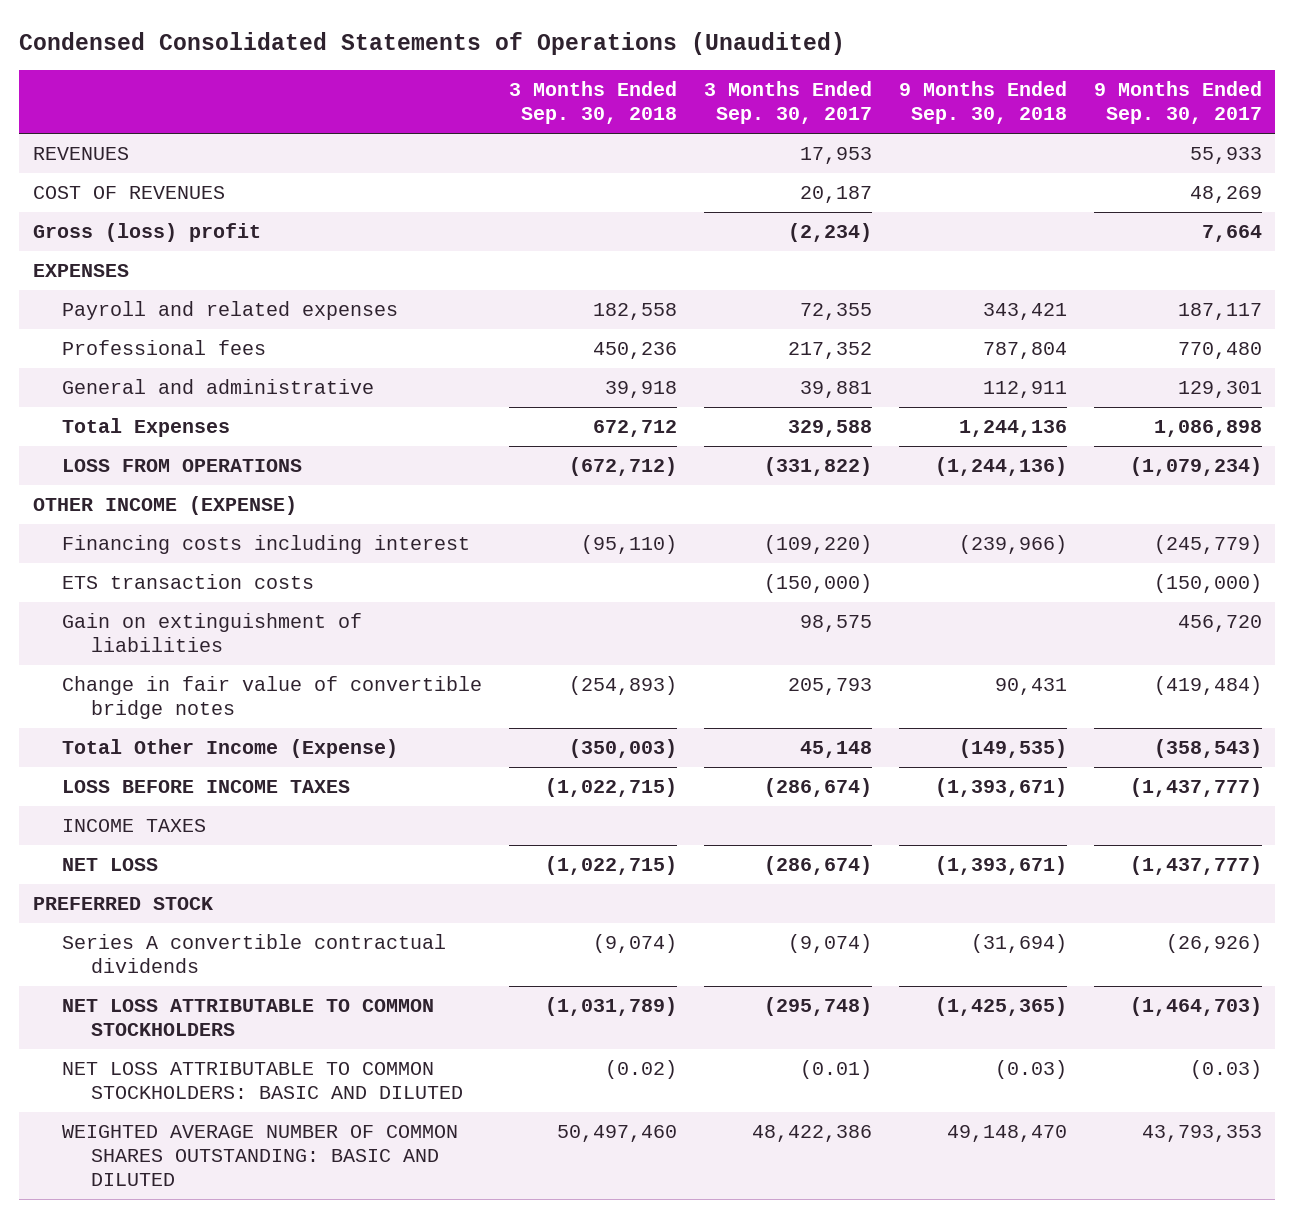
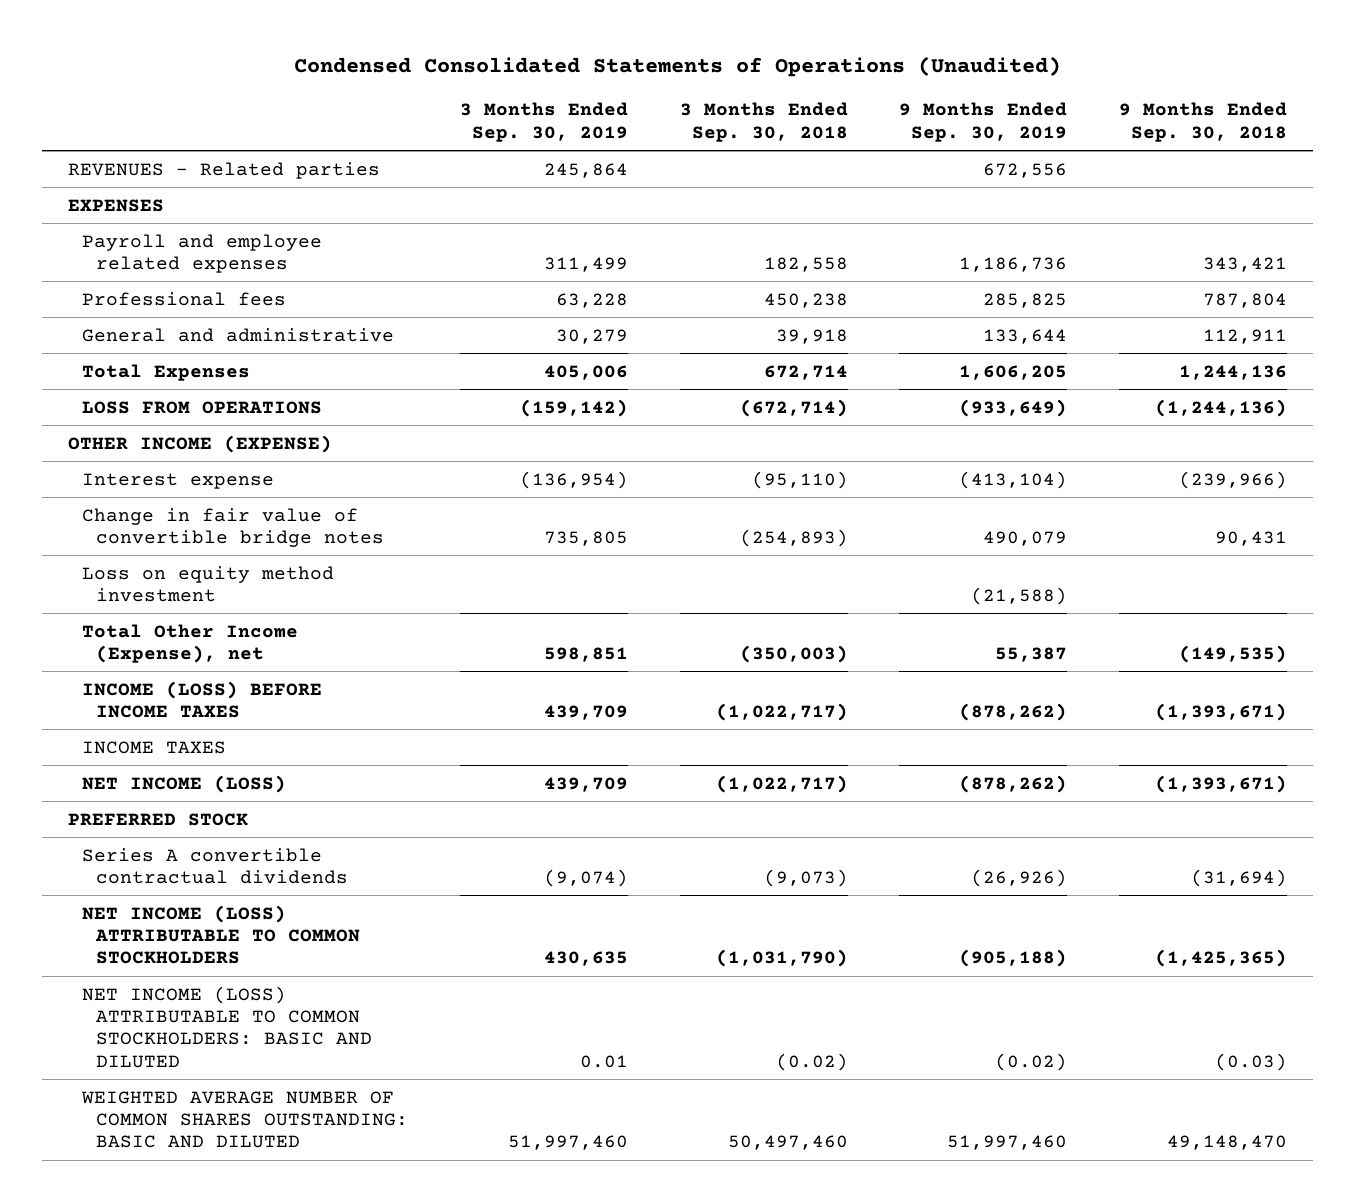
- | 3 Months Ended Sep. 30, 2018 | 3 Months Ended Sep. 30, 2017 | 9 Months Ended Sep. 30, 2018 | 9 Months Ended Sep. 30, 2017
+ | 3 Months Ended Sep. 30, 2019 | 3 Months Ended Sep. 30, 2018 | 9 Months Ended Sep. 30, 2019 | 9 Months Ended Sep. 30, 2018
- REVENUES | | 17,953 | | 55,933
- COST OF REVENUES | | 20,187 | | 48,269
- Gross (loss) profit | | (2,234) | | 7,664
+ REVENUES - Related parties | 245,864 | | 672,556 |
- Payroll and related expenses | 182,558 | 72,355 | 343,421 | 187,117
- Professional fees | 450,236 | 217,352 | 787,804 | 770,480
+ Payroll and employee related expenses | 311,499 | 182,558 | 1,186,736 | 343,421
+ Professional fees | 63,228 | 450,238 | 285,825 | 787,804
- Total Expenses | 672,712 | 329,588 | 1,244,136 | 1,086,898
- LOSS FROM OPERATIONS | (672,712) | (331,822) | (1,244,136) | (1,079,234)
+ Total Expenses | 405,006 | 672,714 | 1,606,205 | 1,244,136
+ LOSS FROM OPERATIONS | (159,142) | (672,714) | (933,649) | (1,244,136)
- Financing costs including interest | (95,110) | (109,220) | (239,966) | (245,779)
- ETS transaction costs | | (150,000) | | (150,000)
- Gain on extinguishment of liabilities | | 98,575 | | 456,720
+ Interest expense | (136,954) | (95,110) | (413,104) | (239,966)
- Total Other Income (Expense) | (350,003) | 45,148 | (149,535) | (358,543)
- LOSS BEFORE INCOME TAXES | (1,022,715) | (286,674) | (1,393,671) | (1,437,777)
+ Loss on equity method investment | | | (21,588) |
+ Total Other Income (Expense), net | 598,851 | (350,003) | 55,387 | (149,535)
+ INCOME (LOSS) BEFORE INCOME TAXES | 439,709 | (1,022,717) | (878,262) | (1,393,671)
- NET LOSS | (1,022,715) | (286,674) | (1,393,671) | (1,437,777)
+ NET INCOME (LOSS) | 439,709 | (1,022,717) | (878,262) | (1,393,671)
- Series A convertible contractual dividends | (9,074) | (9,074) | (31,694) | (26,926)
- NET LOSS ATTRIBUTABLE TO COMMON STOCKHOLDERS | (1,031,789) | (295,748) | (1,425,365) | (1,464,703)
- NET LOSS ATTRIBUTABLE TO COMMON STOCKHOLDERS: BASIC AND DILUTED | (0.02) | (0.01) | (0.03) | (0.03)
+ Series A convertible contractual dividends | (9,074) | (9,073) | (26,926) | (31,694)
+ NET INCOME (LOSS) ATTRIBUTABLE TO COMMON STOCKHOLDERS | 430,635 | (1,031,790) | (905,188) | (1,425,365)
+ NET INCOME (LOSS) ATTRIBUTABLE TO COMMON STOCKHOLDERS: BASIC AND DILUTED | 0.01 | (0.02) | (0.02) | (0.03)

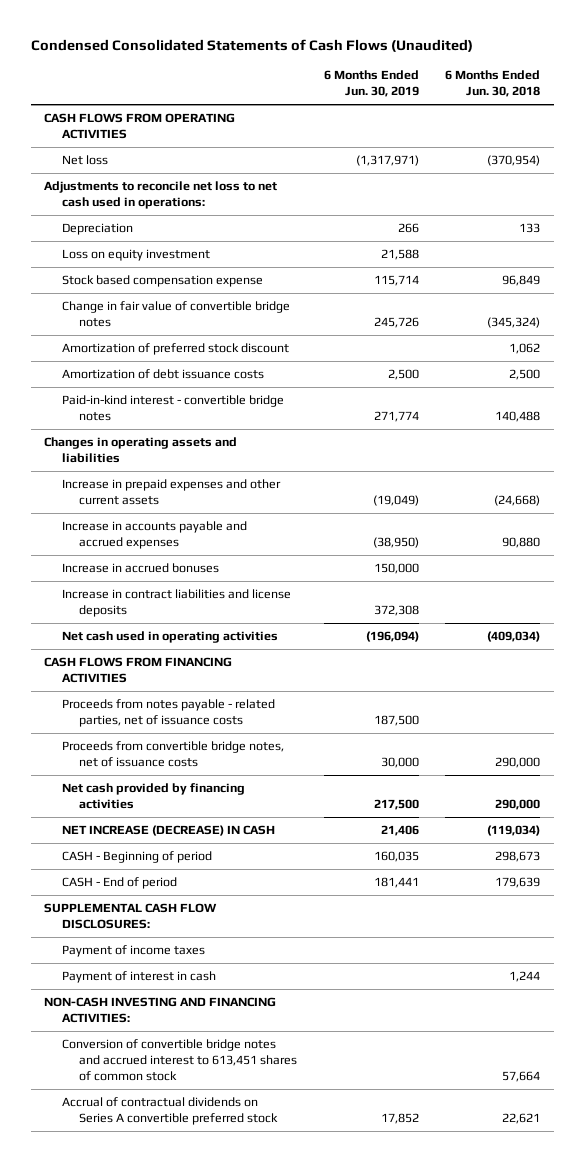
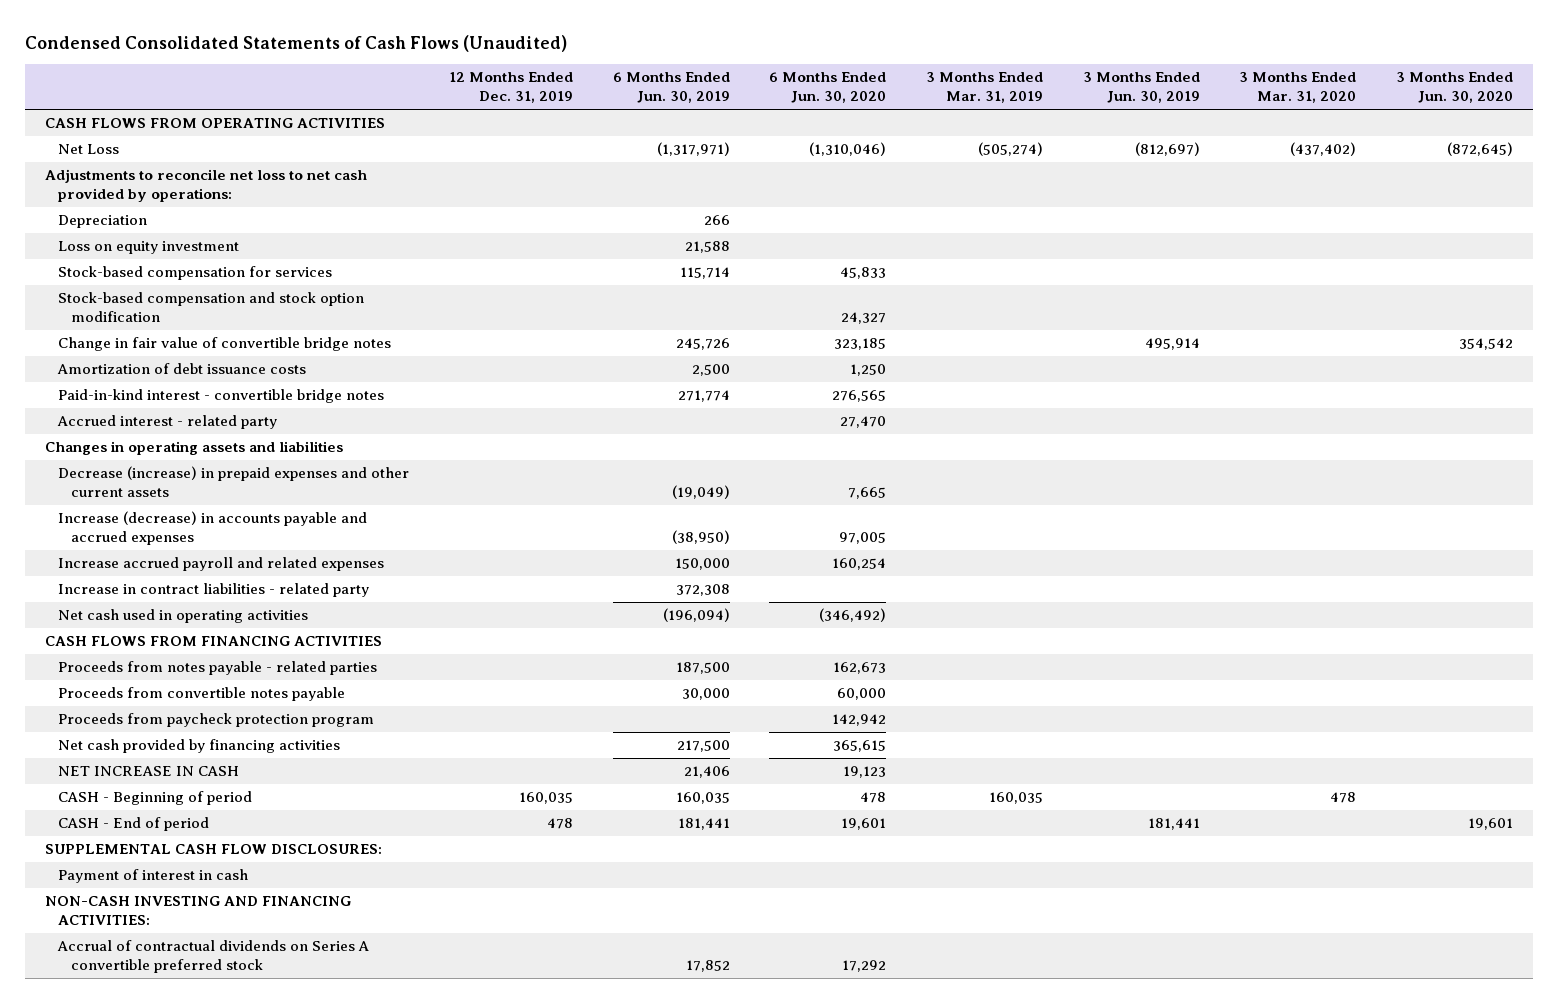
- | 6 Months Ended Jun. 30, 2019 | 6 Months Ended Jun. 30, 2018
+ | 12 Months Ended Dec. 31, 2019 | 6 Months Ended Jun. 30, 2019 | 6 Months Ended Jun. 30, 2020 | 3 Months Ended Mar. 31, 2019 | 3 Months Ended Jun. 30, 2019 | 3 Months Ended Mar. 31, 2020 | 3 Months Ended Jun. 30, 2020
- Net loss | (1,317,971) | (370,954)
- Adjustments to reconcile net loss to net cash used in operations:
+ Net Loss | | (1,317,971) | (1,310,046) | (505,274) | (812,697) | (437,402) | (872,645)
+ Adjustments to reconcile net loss to net cash provided by operations:
- Stock based compensation expense | 115,714 | 96,849
+ Stock-based compensation for services | | 115,714 | 45,833 | | | |
+ Stock-based compensation and stock option modification | | | 24,327 | | | |
- Amortization of preferred stock discount | | 1,062
+ Accrued interest - related party | | | 27,470 | | | |
- Increase in prepaid expenses and other current assets | (19,049) | (24,668)
- Increase in accounts payable and accrued expenses | (38,950) | 90,880
- Increase in accrued bonuses | 150,000 |
- Increase in contract liabilities and license deposits | 372,308 |
+ Decrease (increase) in prepaid expenses and other current assets | | (19,049) | 7,665 | | | |
+ Increase (decrease) in accounts payable and accrued expenses | | (38,950) | 97,005 | | | |
+ Increase accrued payroll and related expenses | | 150,000 | 160,254 | | | |
+ Increase in contract liabilities - related party | | 372,308 | | | | |
- Proceeds from notes payable - related parties, net of issuance costs | 187,500 |
- Proceeds from convertible bridge notes, net of issuance costs | 30,000 | 290,000
+ Proceeds from notes payable - related parties | | 187,500 | 162,673 | | | |
+ Proceeds from convertible notes payable | | 30,000 | 60,000 | | | |
+ Proceeds from paycheck protection program | | | 142,942 | | | |
- NET INCREASE (DECREASE) IN CASH | 21,406 | (119,034)
+ NET INCREASE IN CASH | | 21,406 | 19,123 | | | |
- Payment of income taxes
- Conversion of convertible bridge notes and accrued interest to 613,451 shares of common stock | | 57,664

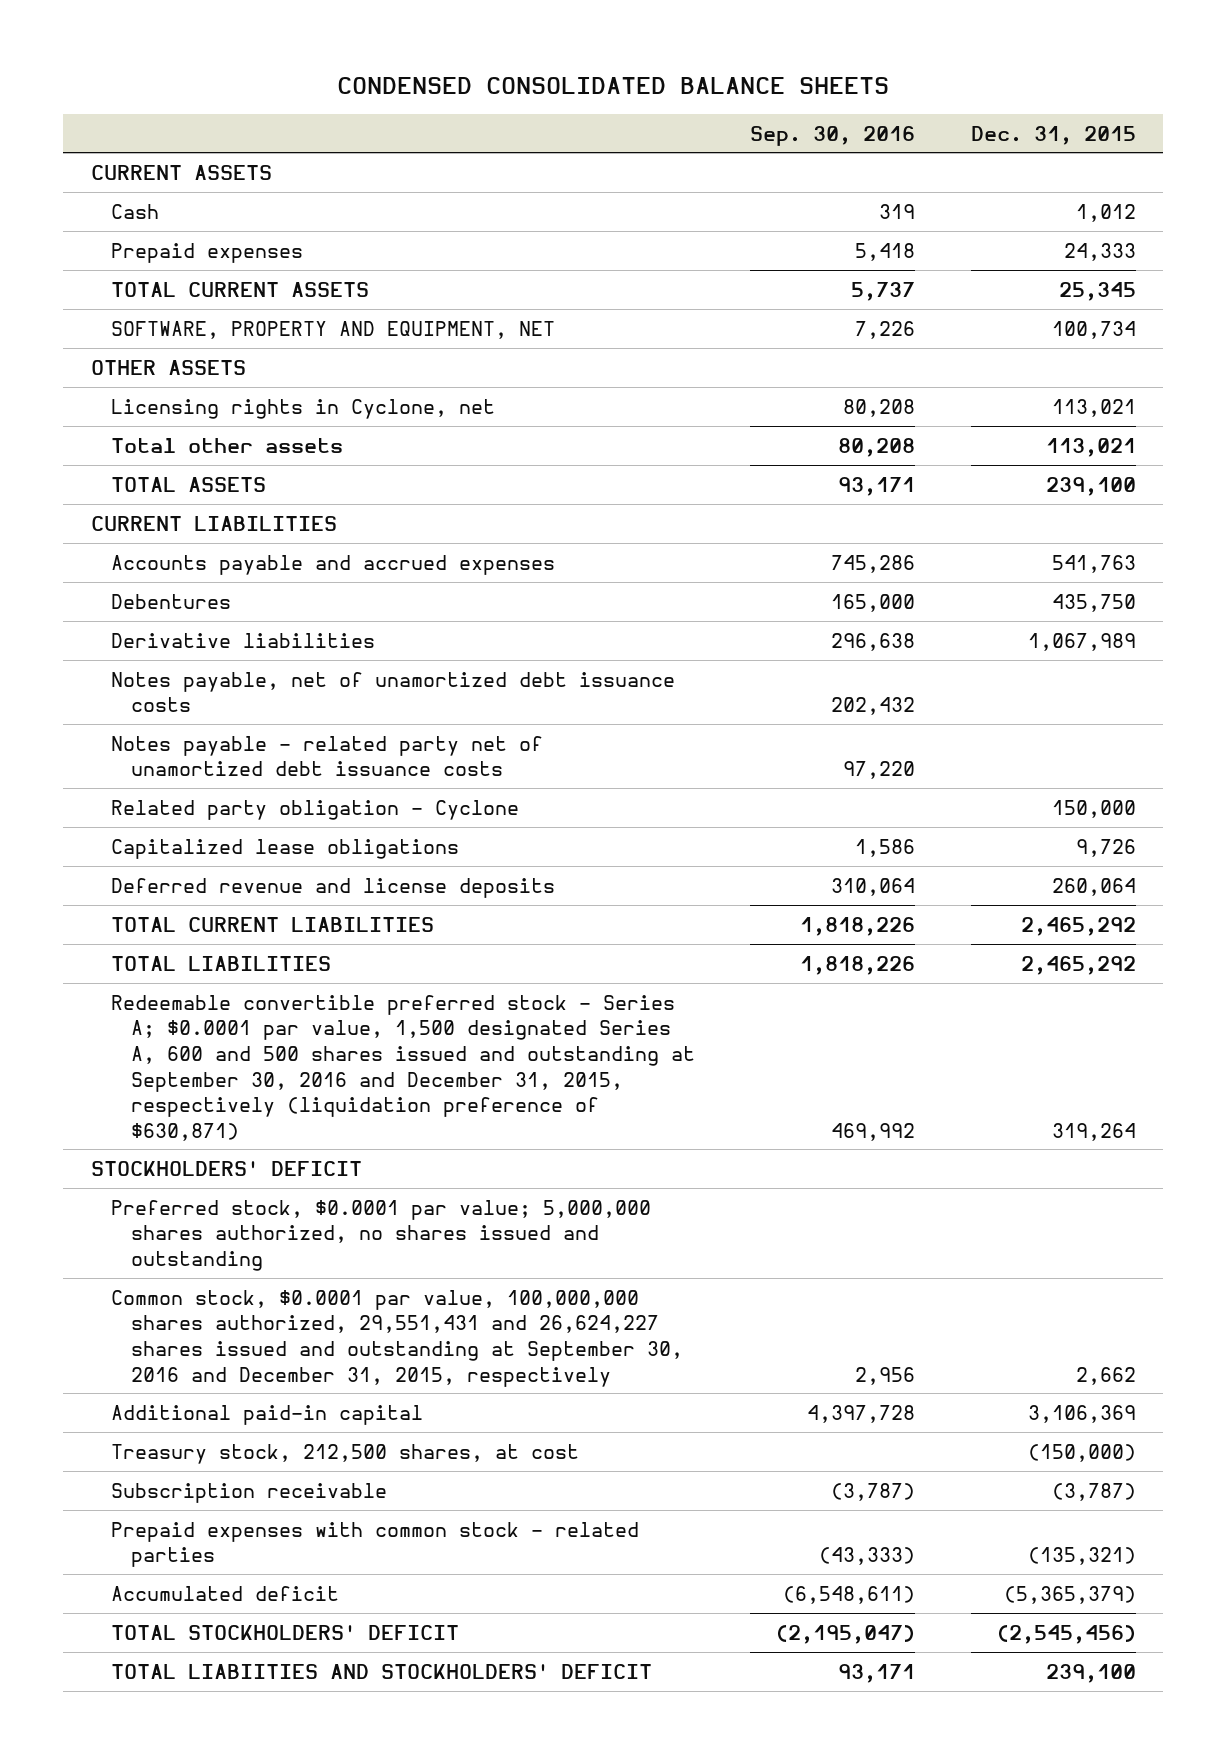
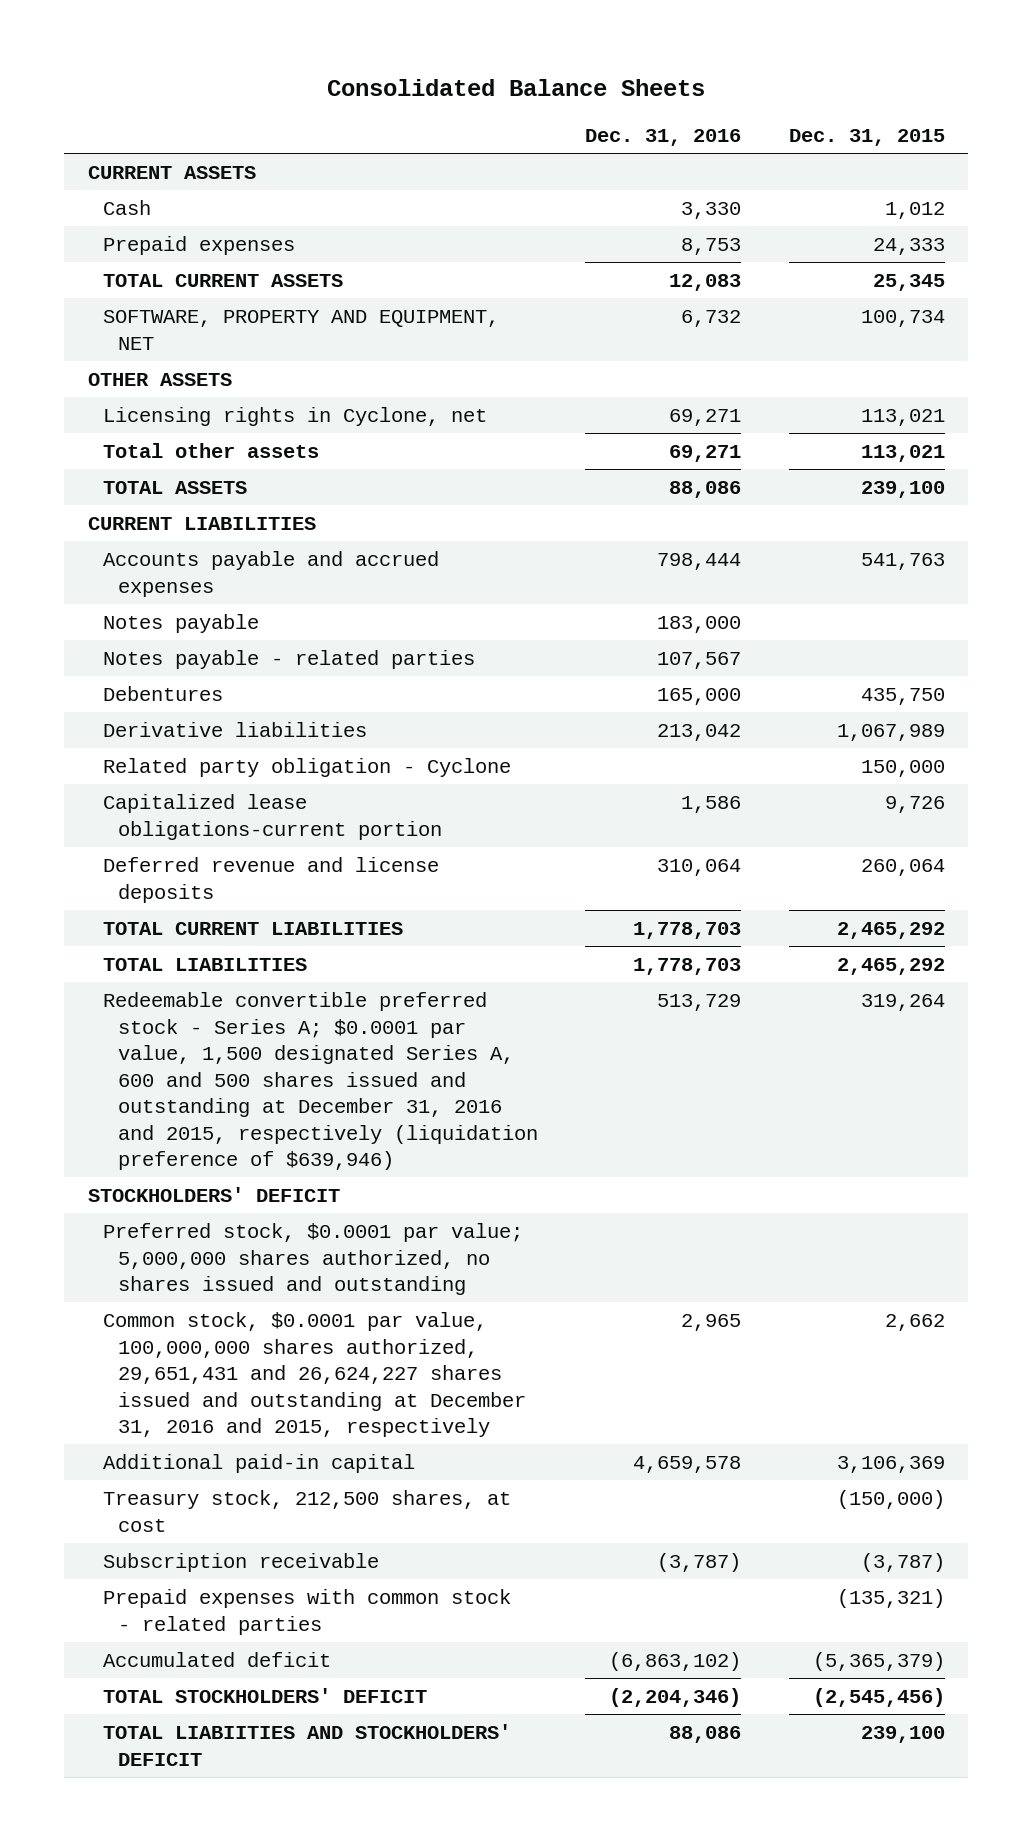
- CONDENSED CONSOLIDATED BALANCE SHEETS
+ Consolidated Balance Sheets
- | Sep. 30, 2016 | Dec. 31, 2015
+ | Dec. 31, 2016 | Dec. 31, 2015
+ Notes payable | 183,000 |
+ Notes payable - related parties | 107,567 |
- Notes payable, net of unamortized debt issuance costs | 202,432 |
- Notes payable - related party net of unamortized debt issuance costs | 97,220 |
- Capitalized lease obligations | 1,586 | 9,726
+ Capitalized lease obligations-current portion | 1,586 | 9,726
- Redeemable convertible preferred stock - Series A; $0.0001 par value, 1,500 designated Series A, 600 and 500 shares issued and outstanding at September 30, 2016 and December 31, 2015, respectively (liquidation preference of $630,871) | 469,992 | 319,264
+ Redeemable convertible preferred stock - Series A; $0.0001 par value, 1,500 designated Series A, 600 and 500 shares issued and outstanding at December 31, 2016 and 2015, respectively (liquidation preference of $639,946) | 513,729 | 319,264
- Common stock, $0.0001 par value, 100,000,000 shares authorized, 29,551,431 and 26,624,227 shares issued and outstanding at September 30, 2016 and December 31, 2015, respectively | 2,956 | 2,662
+ Common stock, $0.0001 par value, 100,000,000 shares authorized, 29,651,431 and 26,624,227 shares issued and outstanding at December 31, 2016 and 2015, respectively | 2,965 | 2,662

